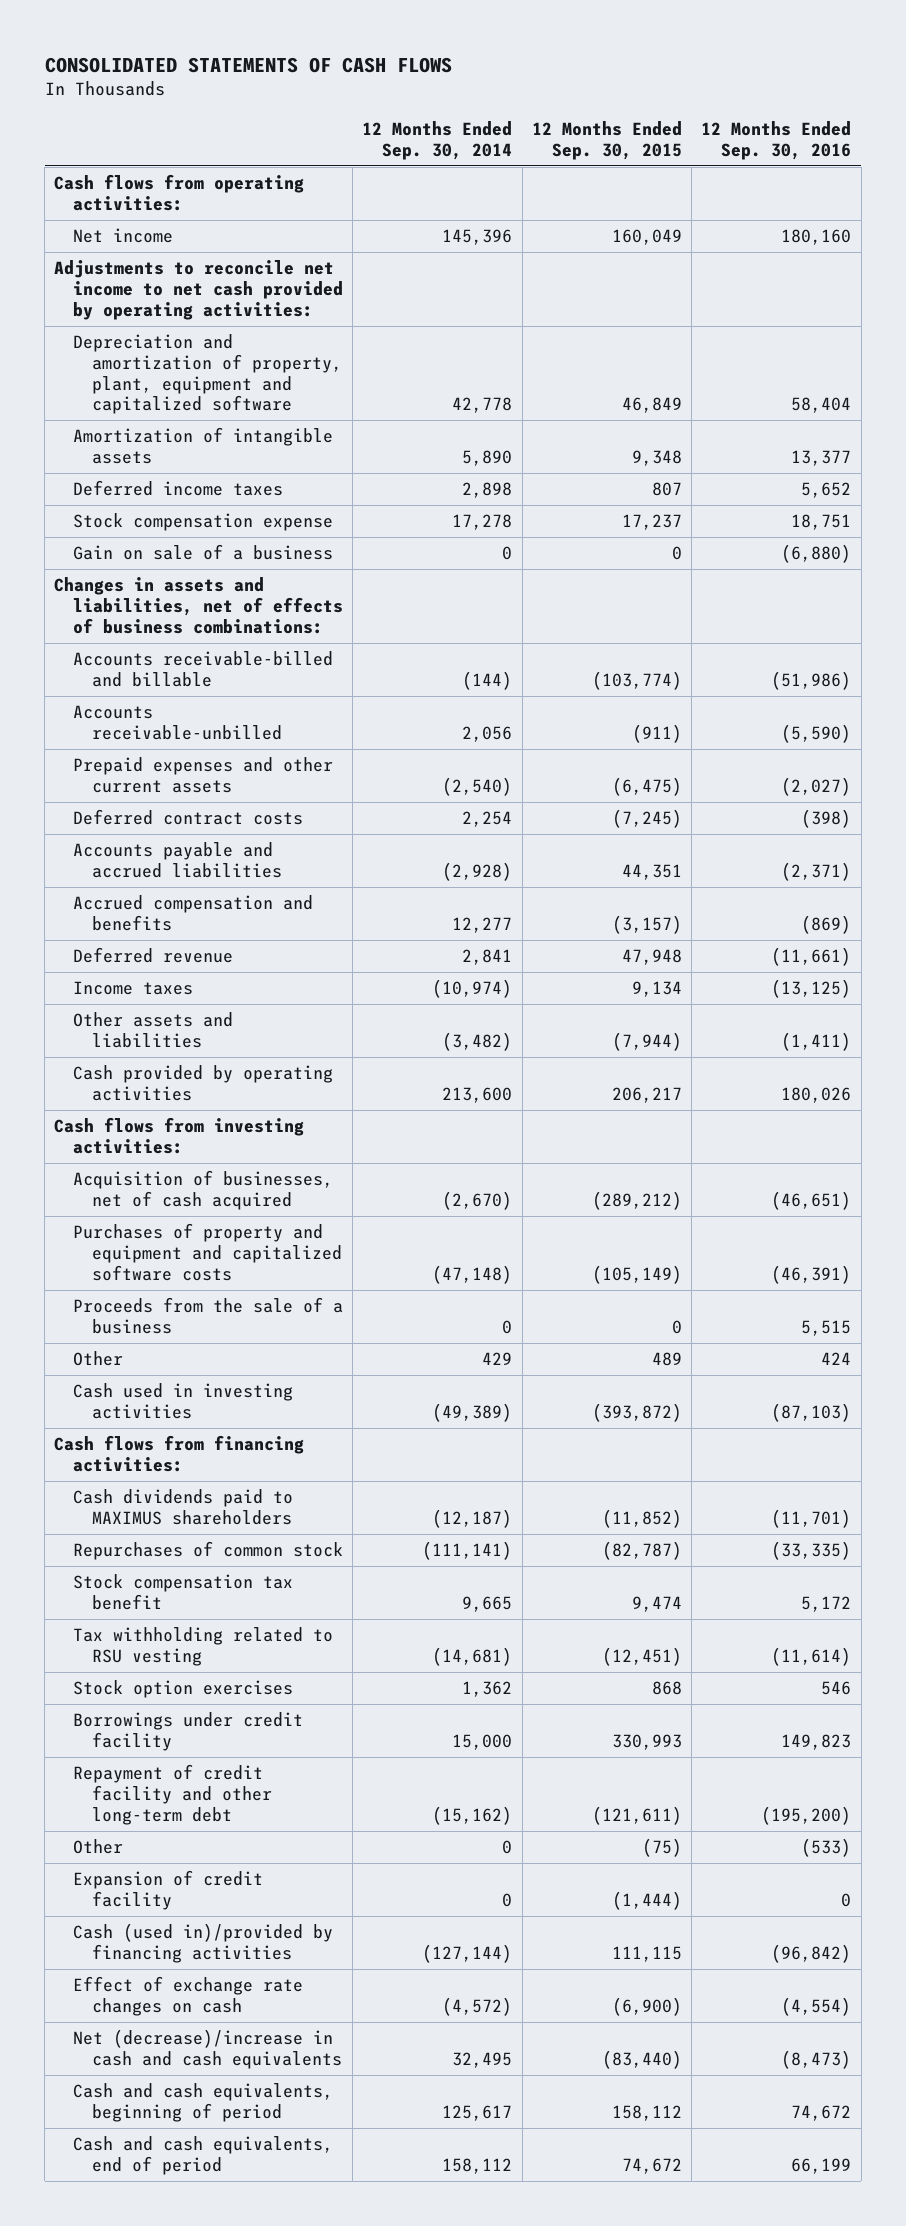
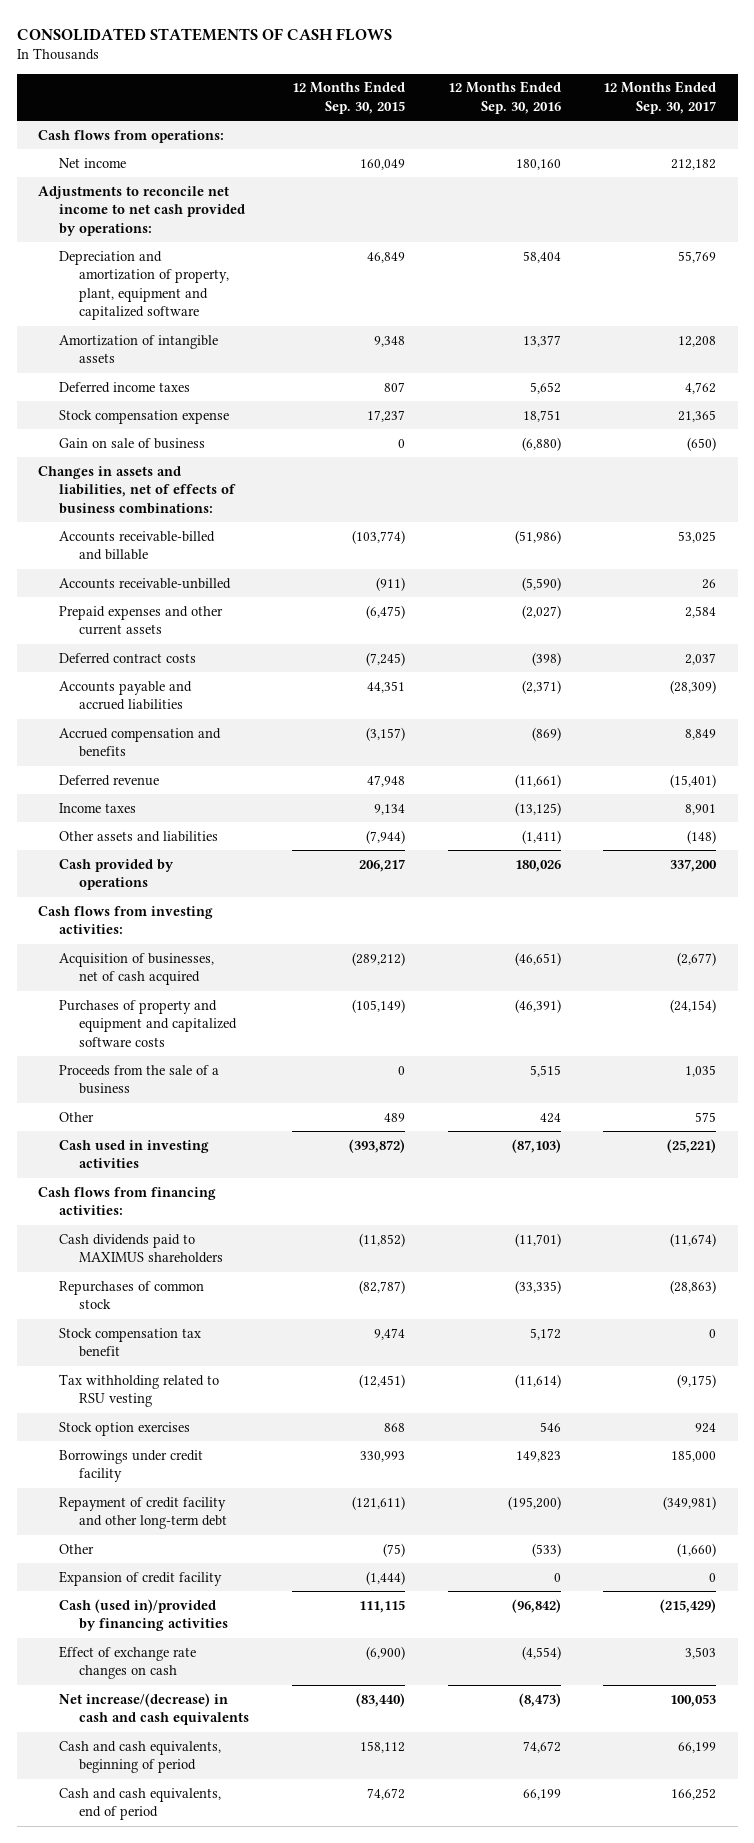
- | 12 Months Ended Sep. 30, 2014 | 12 Months Ended Sep. 30, 2015 | 12 Months Ended Sep. 30, 2016
+ | 12 Months Ended Sep. 30, 2015 | 12 Months Ended Sep. 30, 2016 | 12 Months Ended Sep. 30, 2017
- Cash flows from operating activities:
+ Cash flows from operations:
- Adjustments to reconcile net income to net cash provided by operating activities:
+ Adjustments to reconcile net income to net cash provided by operations:
- Gain on sale of a business | 0 | 0 | (6,880)
+ Gain on sale of business | 0 | (6,880) | (650)
- Cash provided by operating activities | 213,600 | 206,217 | 180,026
+ Cash provided by operations | 206,217 | 180,026 | 337,200
- Net (decrease)/increase in cash and cash equivalents | 32,495 | (83,440) | (8,473)
+ Net increase/(decrease) in cash and cash equivalents | (83,440) | (8,473) | 100,053

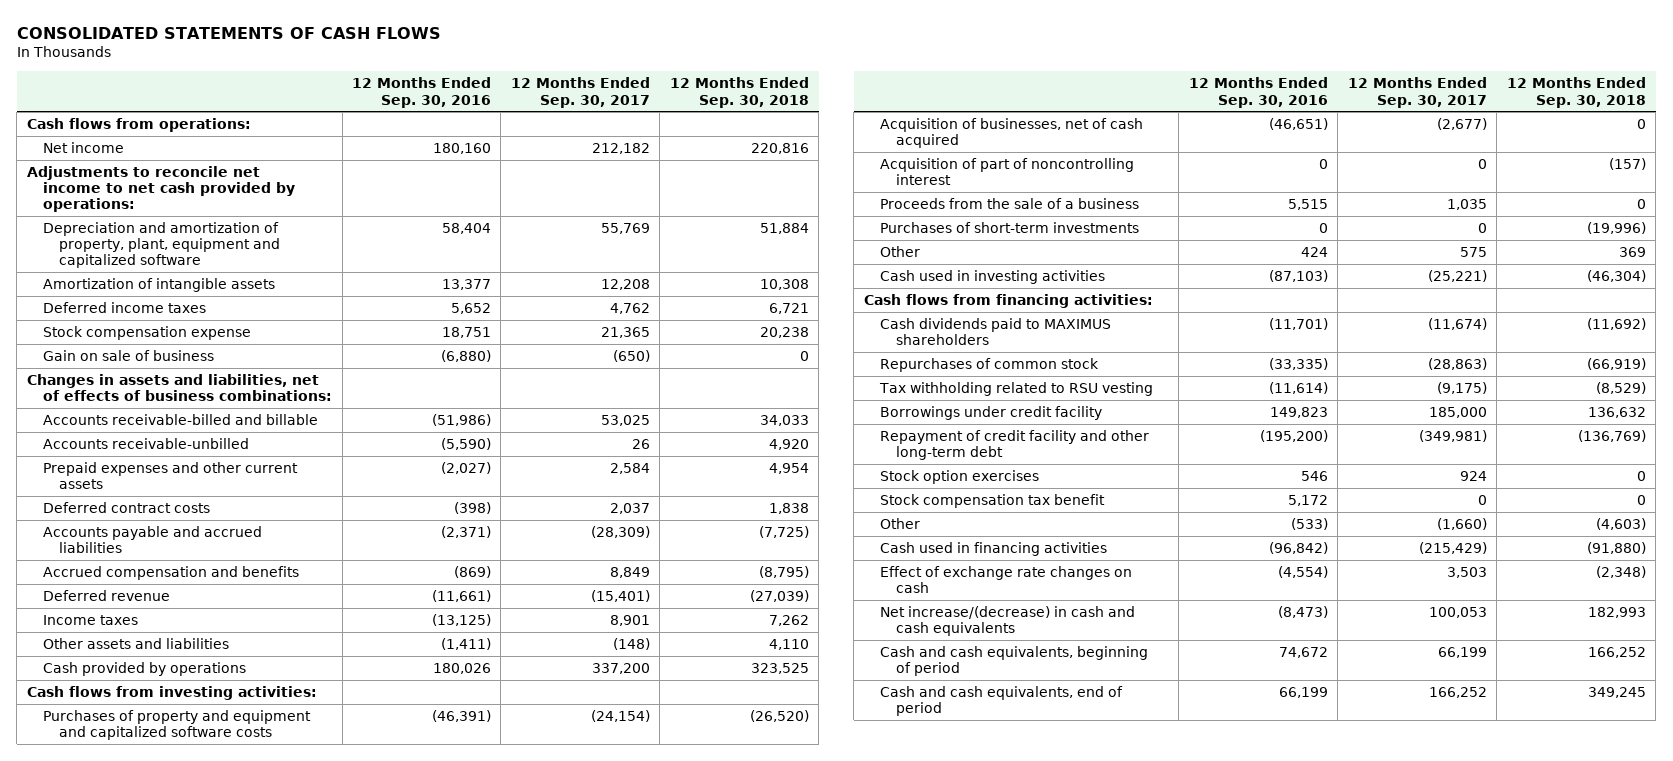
- | 12 Months Ended Sep. 30, 2015 | 12 Months Ended Sep. 30, 2016 | 12 Months Ended Sep. 30, 2017
+ | 12 Months Ended Sep. 30, 2016 | 12 Months Ended Sep. 30, 2017 | 12 Months Ended Sep. 30, 2018
moved down: Acquisition of businesses, net of cash acquired | (46,651) | (2,677) | 0
+ Acquisition of part of noncontrolling interest | 0 | 0 | (157)
+ Purchases of short-term investments | 0 | 0 | (19,996)
moved down: Stock option exercises | 546 | 924 | 0
moved down: Stock compensation tax benefit | 5,172 | 0 | 0
- Expansion of credit facility | (1,444) | 0 | 0
- Cash (used in)/provided by financing activities | 111,115 | (96,842) | (215,429)
+ Cash used in financing activities | (96,842) | (215,429) | (91,880)

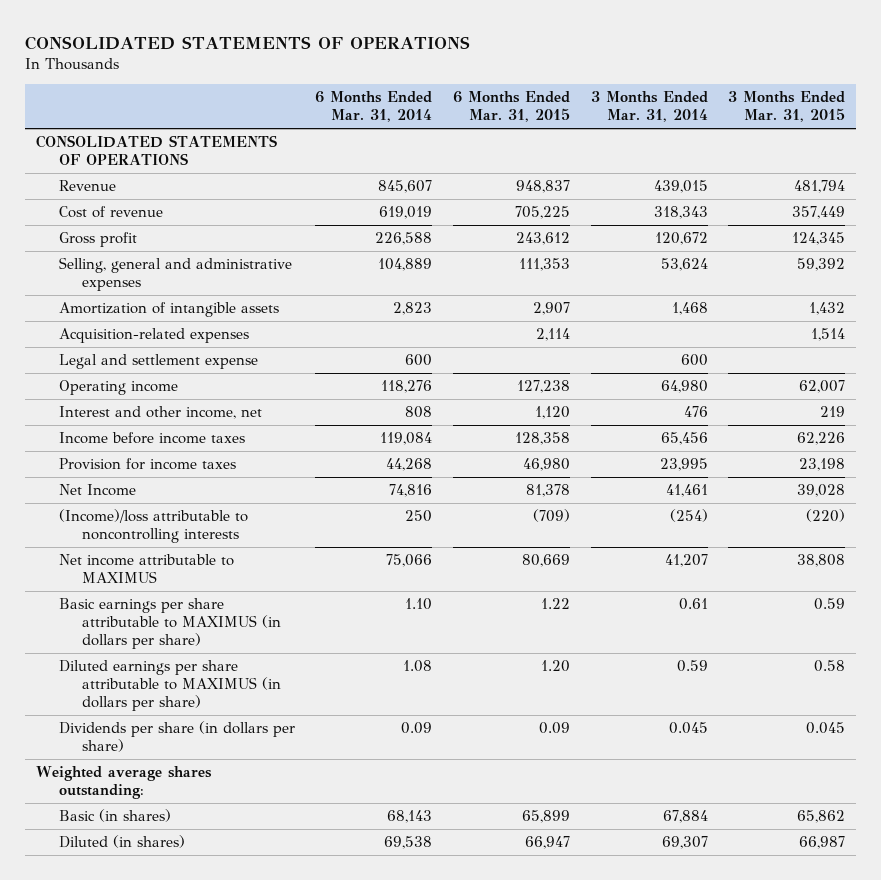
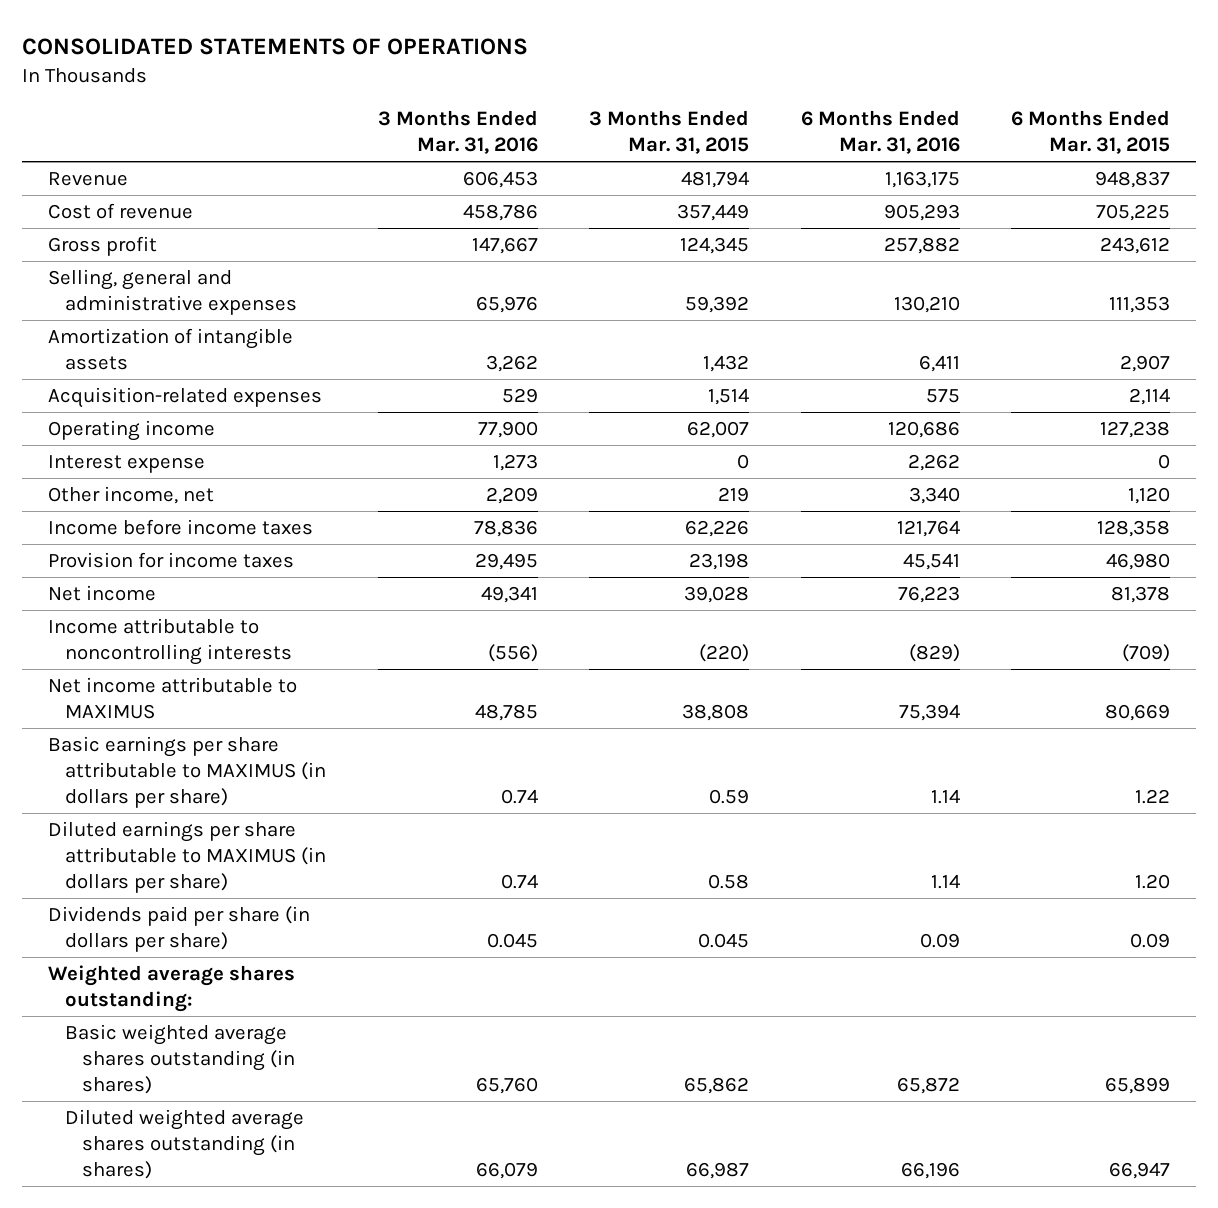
- | 6 Months Ended Mar. 31, 2014 | 6 Months Ended Mar. 31, 2015 | 3 Months Ended Mar. 31, 2014 | 3 Months Ended Mar. 31, 2015
+ | 3 Months Ended Mar. 31, 2016 | 3 Months Ended Mar. 31, 2015 | 6 Months Ended Mar. 31, 2016 | 6 Months Ended Mar. 31, 2015
- CONSOLIDATED STATEMENTS OF OPERATIONS
- Legal and settlement expense | 600 | | 600 |
- Interest and other income, net | 808 | 1,120 | 476 | 219
+ Interest expense | 1,273 | 0 | 2,262 | 0
+ Other income, net | 2,209 | 219 | 3,340 | 1,120
- Net Income | 74,816 | 81,378 | 41,461 | 39,028
- (Income)/loss attributable to noncontrolling interests | 250 | (709) | (254) | (220)
+ Net income | 49,341 | 39,028 | 76,223 | 81,378
+ Income attributable to noncontrolling interests | (556) | (220) | (829) | (709)
- Dividends per share (in dollars per share) | 0.09 | 0.09 | 0.045 | 0.045
+ Dividends paid per share (in dollars per share) | 0.045 | 0.045 | 0.09 | 0.09
- Basic (in shares) | 68,143 | 65,899 | 67,884 | 65,862
- Diluted (in shares) | 69,538 | 66,947 | 69,307 | 66,987
+ Basic weighted average shares outstanding (in shares) | 65,760 | 65,862 | 65,872 | 65,899
+ Diluted weighted average shares outstanding (in shares) | 66,079 | 66,987 | 66,196 | 66,947

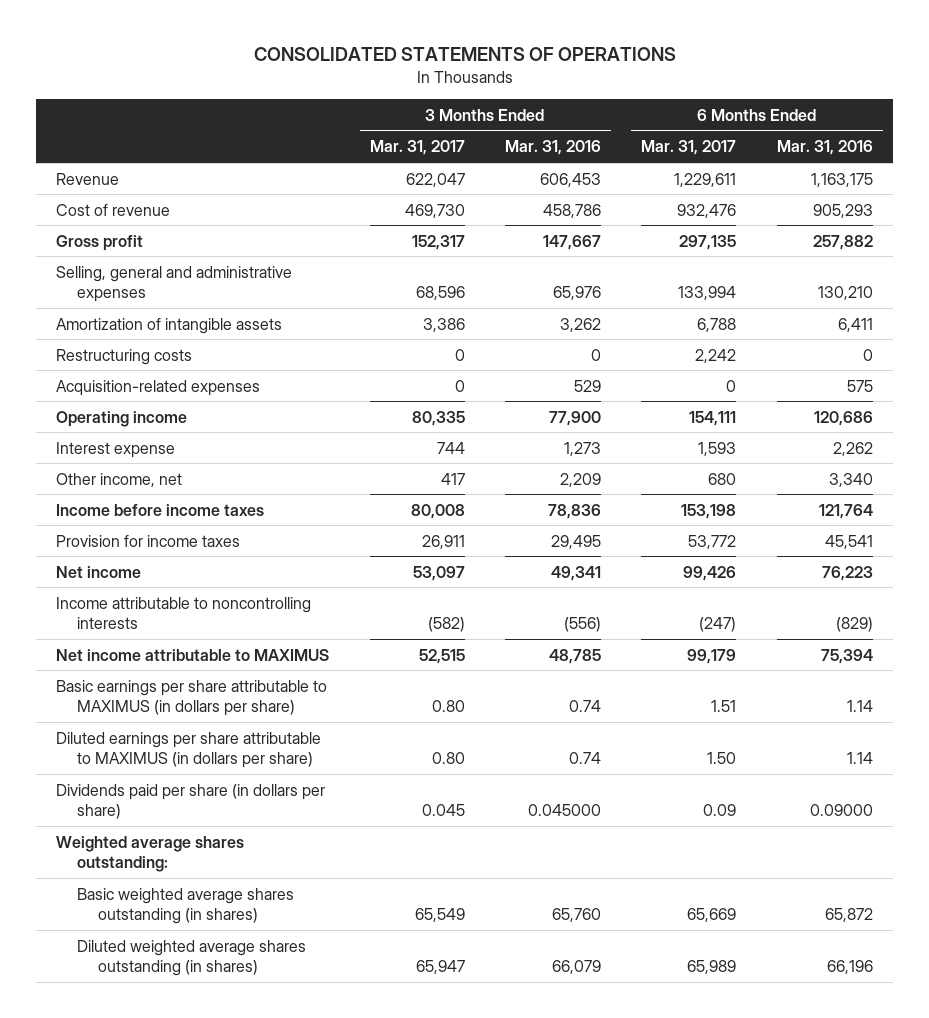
- | 3 Months Ended Mar. 31, 2016 | 3 Months Ended Mar. 31, 2015 | 6 Months Ended Mar. 31, 2016 | 6 Months Ended Mar. 31, 2015
+ | 3 Months Ended Mar. 31, 2017 | 3 Months Ended Mar. 31, 2016 | 6 Months Ended Mar. 31, 2017 | 6 Months Ended Mar. 31, 2016
+ Restructuring costs | 0 | 0 | 2,242 | 0
- Dividends paid per share (in dollars per share) | 0.045 | 0.045 | 0.09 | 0.09
+ Dividends paid per share (in dollars per share) | 0.045 | 0.045000 | 0.09 | 0.09000

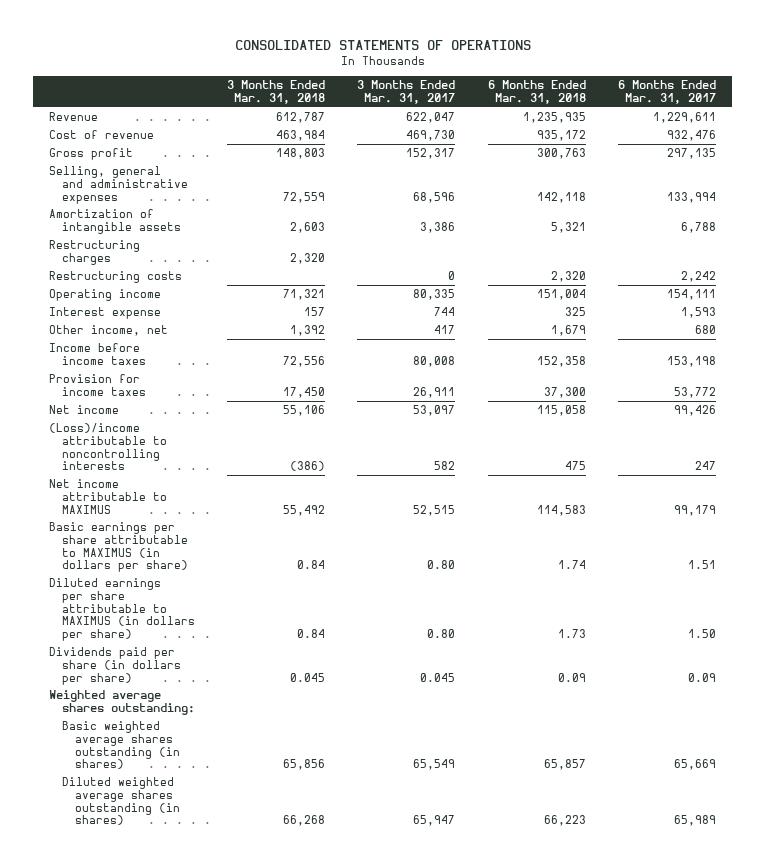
- | 3 Months Ended Mar. 31, 2017 | 3 Months Ended Mar. 31, 2016 | 6 Months Ended Mar. 31, 2017 | 6 Months Ended Mar. 31, 2016
+ | 3 Months Ended Mar. 31, 2018 | 3 Months Ended Mar. 31, 2017 | 6 Months Ended Mar. 31, 2018 | 6 Months Ended Mar. 31, 2017
+ Restructuring charges | 2,320 | | |
- Acquisition-related expenses | 0 | 529 | 0 | 575
- Income attributable to noncontrolling interests | (582) | (556) | (247) | (829)
+ (Loss)/income attributable to noncontrolling interests | (386) | 582 | 475 | 247

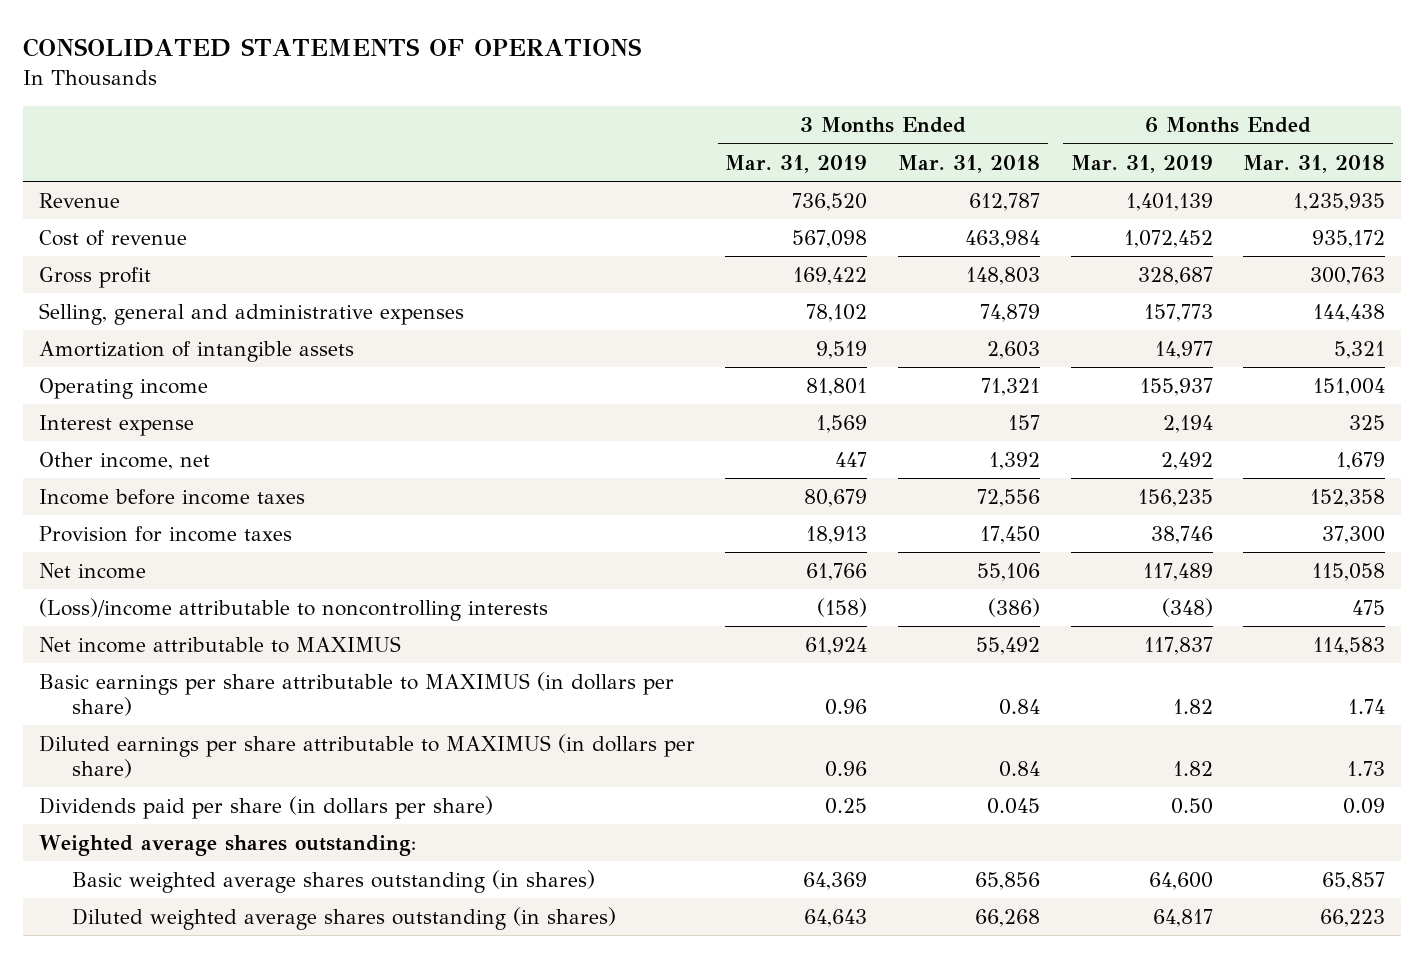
- | 3 Months Ended Mar. 31, 2018 | 3 Months Ended Mar. 31, 2017 | 6 Months Ended Mar. 31, 2018 | 6 Months Ended Mar. 31, 2017
+ | 3 Months Ended Mar. 31, 2019 | 3 Months Ended Mar. 31, 2018 | 6 Months Ended Mar. 31, 2019 | 6 Months Ended Mar. 31, 2018
- Selling, general and administrative expenses | 72,559 | 68,596 | 142,118 | 133,994
+ Selling, general and administrative expenses | 78,102 | 74,879 | 157,773 | 144,438
- Restructuring charges | 2,320 | | |
- Restructuring costs | | 0 | 2,320 | 2,242

